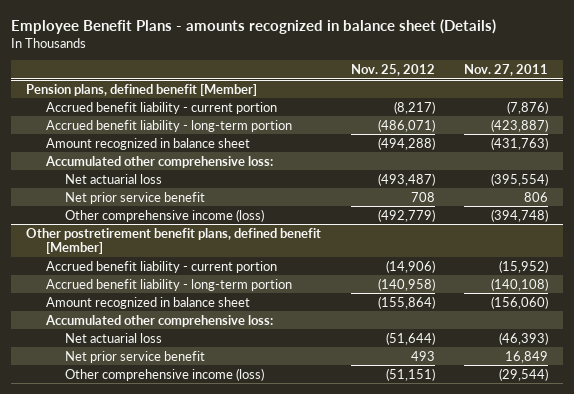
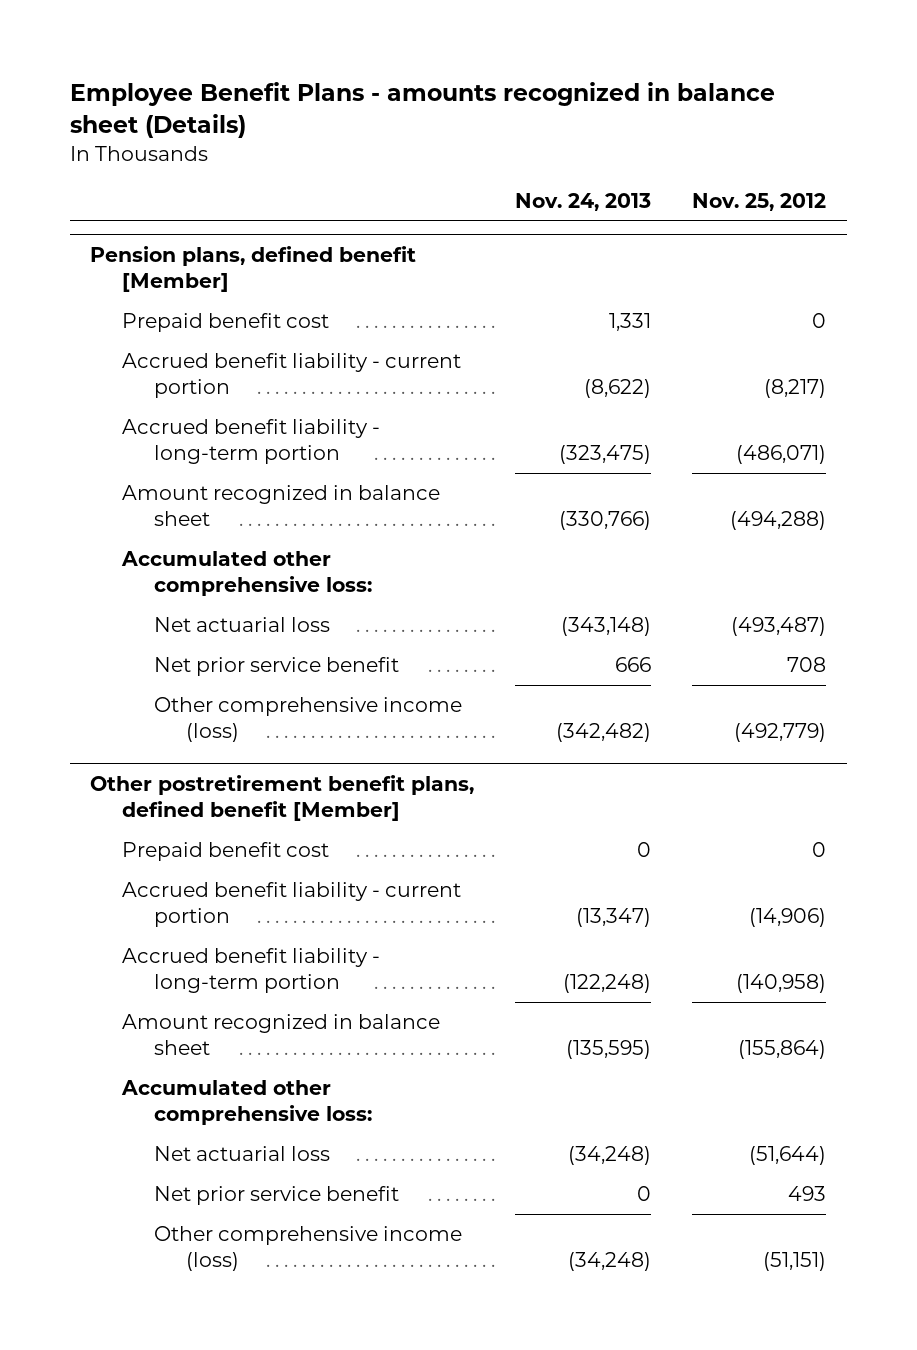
- | Nov. 25, 2012 | Nov. 27, 2011
+ | Nov. 24, 2013 | Nov. 25, 2012
@ Pension plans, defined benefit [Member]
+ Prepaid benefit cost | 1,331 | 0
@ Other postretirement benefit plans, defined benefit [Member]
+ Prepaid benefit cost | 0 | 0

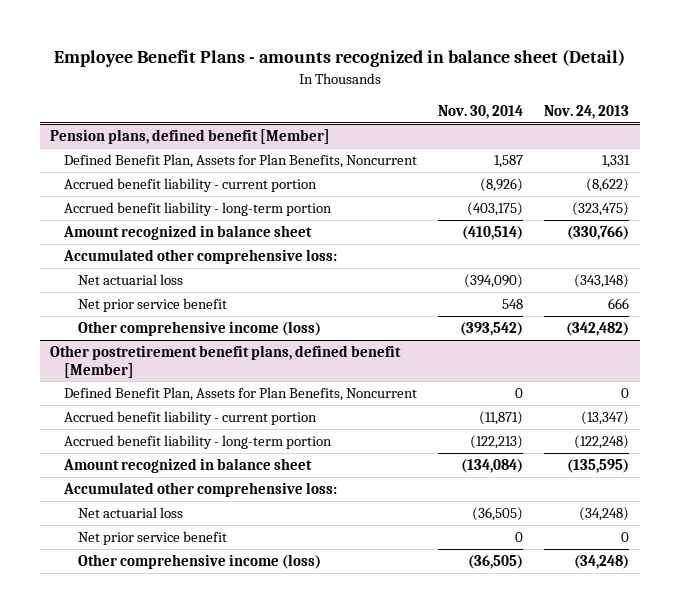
- Employee Benefit Plans - amounts recognized in balance sheet (Details)
+ Employee Benefit Plans - amounts recognized in balance sheet (Detail)
- | Nov. 24, 2013 | Nov. 25, 2012
+ | Nov. 30, 2014 | Nov. 24, 2013
@ Pension plans, defined benefit [Member]
- Prepaid benefit cost | 1,331 | 0
+ Defined Benefit Plan, Assets for Plan Benefits, Noncurrent | 1,587 | 1,331
@ Other postretirement benefit plans, defined benefit [Member]
- Prepaid benefit cost | 0 | 0
+ Defined Benefit Plan, Assets for Plan Benefits, Noncurrent | 0 | 0

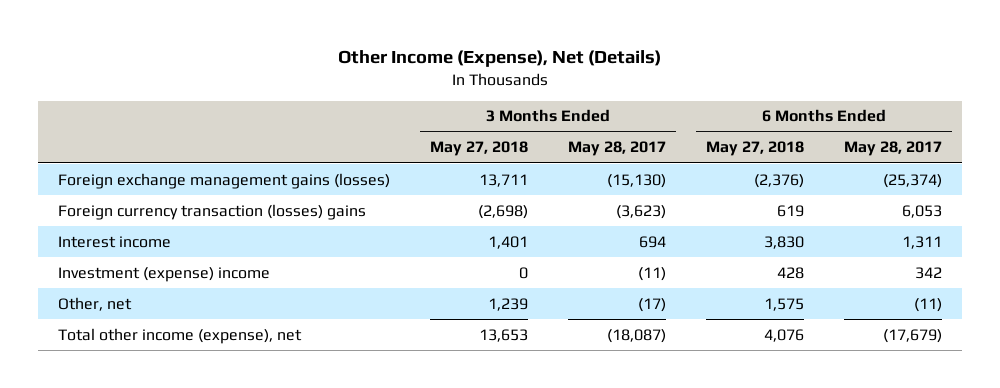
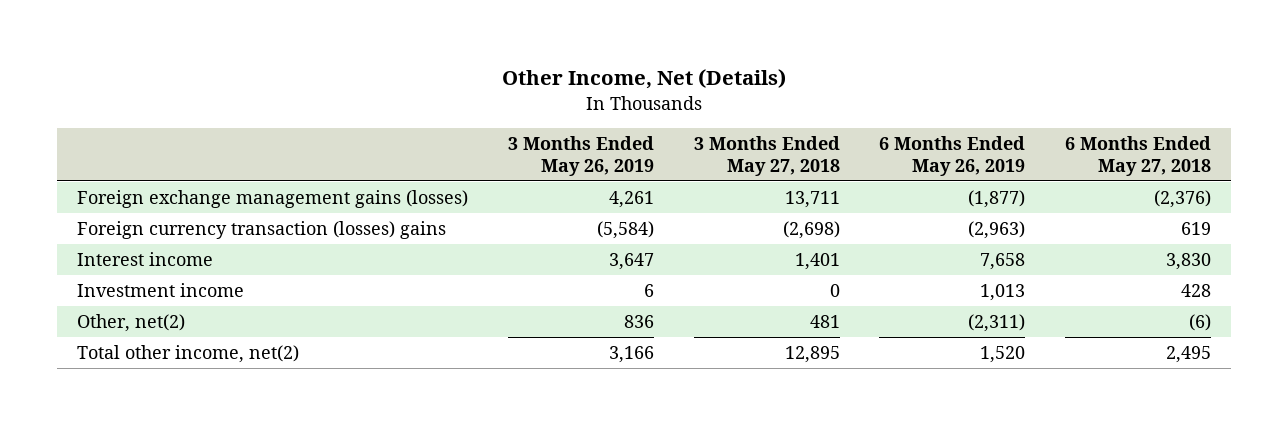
- Other Income (Expense), Net (Details)
+ Other Income, Net (Details)
- | 3 Months Ended May 27, 2018 | 3 Months Ended May 28, 2017 | 6 Months Ended May 27, 2018 | 6 Months Ended May 28, 2017
+ | 3 Months Ended May 26, 2019 | 3 Months Ended May 27, 2018 | 6 Months Ended May 26, 2019 | 6 Months Ended May 27, 2018
- Investment (expense) income | 0 | (11) | 428 | 342
- Other, net | 1,239 | (17) | 1,575 | (11)
- Total other income (expense), net | 13,653 | (18,087) | 4,076 | (17,679)
+ Investment income | 6 | 0 | 1,013 | 428
+ Other, net(2) | 836 | 481 | (2,311) | (6)
+ Total other income, net(2) | 3,166 | 12,895 | 1,520 | 2,495

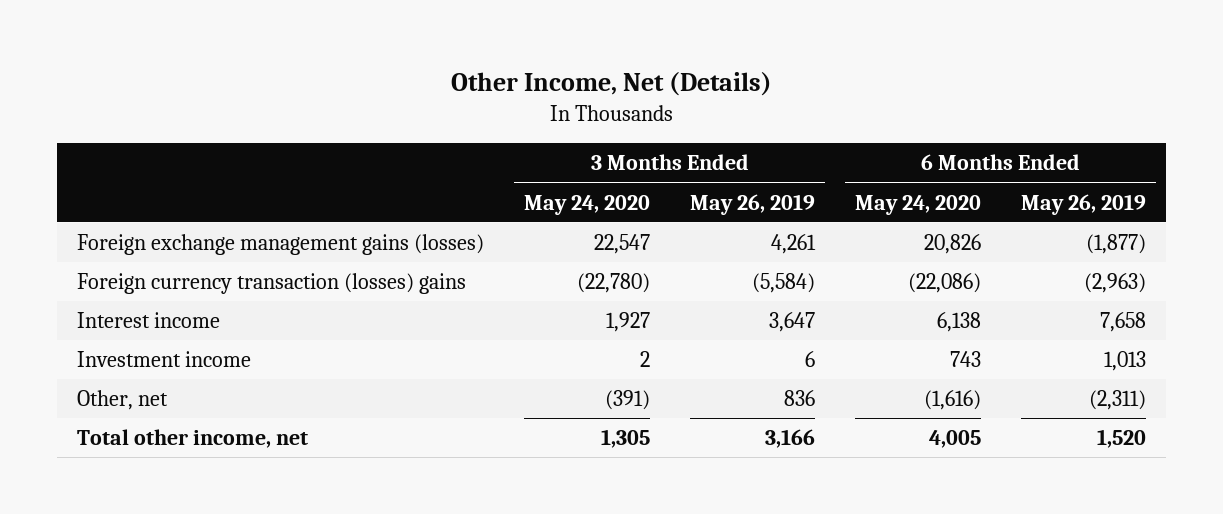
- | 3 Months Ended May 26, 2019 | 3 Months Ended May 27, 2018 | 6 Months Ended May 26, 2019 | 6 Months Ended May 27, 2018
+ | 3 Months Ended May 24, 2020 | 3 Months Ended May 26, 2019 | 6 Months Ended May 24, 2020 | 6 Months Ended May 26, 2019
- Other, net(2) | 836 | 481 | (2,311) | (6)
- Total other income, net(2) | 3,166 | 12,895 | 1,520 | 2,495
+ Other, net | (391) | 836 | (1,616) | (2,311)
+ Total other income, net | 1,305 | 3,166 | 4,005 | 1,520

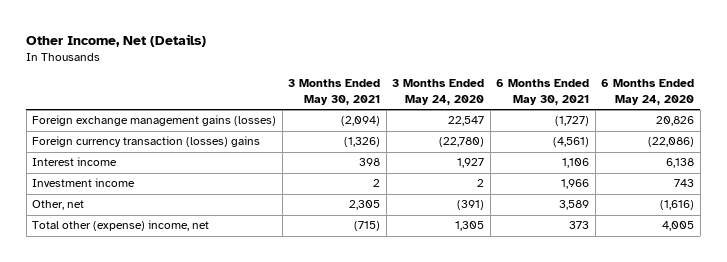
- | 3 Months Ended May 24, 2020 | 3 Months Ended May 26, 2019 | 6 Months Ended May 24, 2020 | 6 Months Ended May 26, 2019
+ | 3 Months Ended May 30, 2021 | 3 Months Ended May 24, 2020 | 6 Months Ended May 30, 2021 | 6 Months Ended May 24, 2020
- Total other income, net | 1,305 | 3,166 | 4,005 | 1,520
+ Total other (expense) income, net | (715) | 1,305 | 373 | 4,005

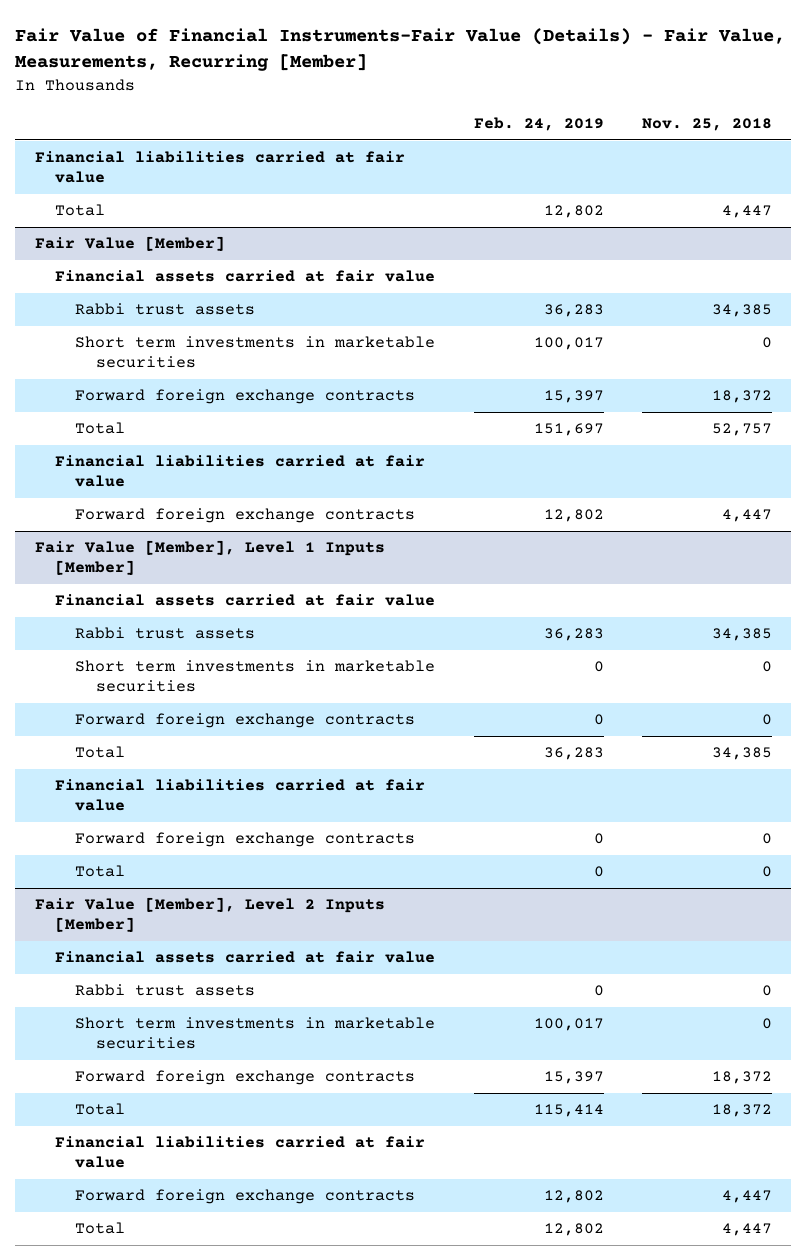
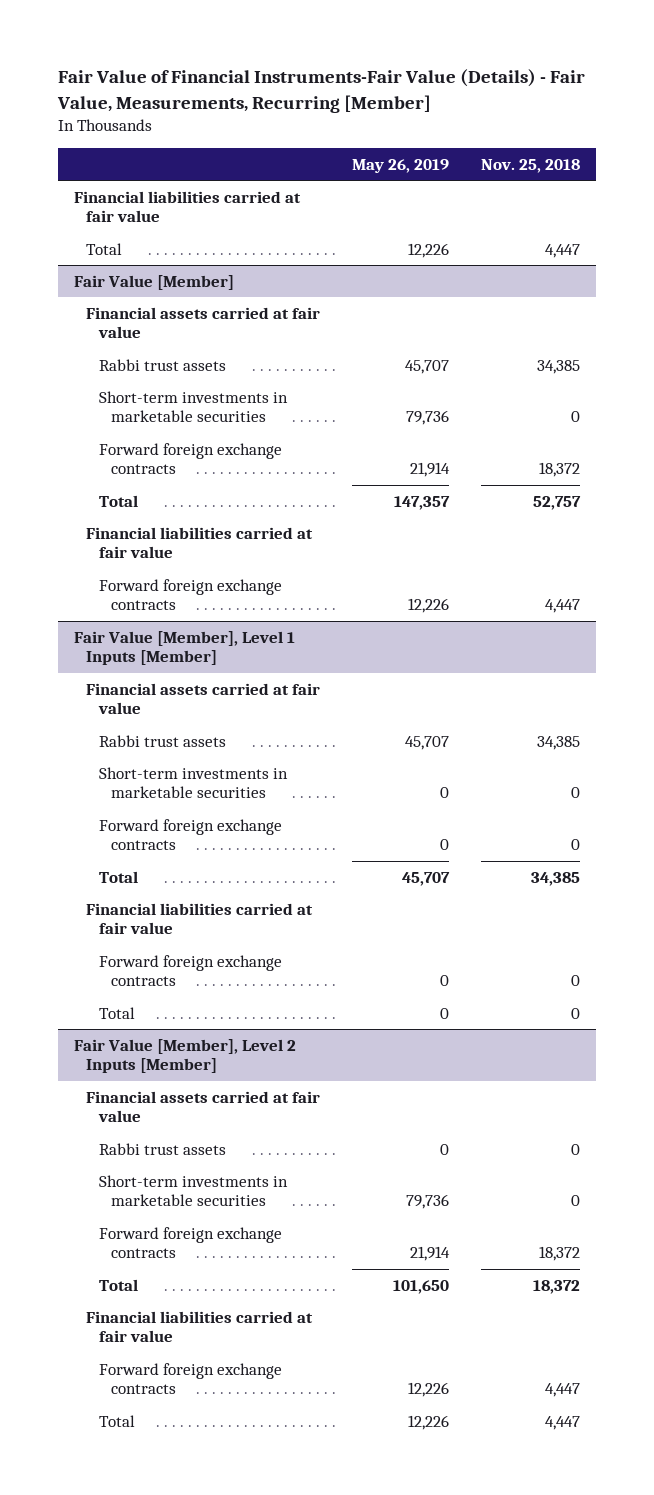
- | Feb. 24, 2019 | Nov. 25, 2018
+ | May 26, 2019 | Nov. 25, 2018
@ Fair Value [Member]
- Short term investments in marketable securities | 100,017 | 0
+ Short-term investments in marketable securities | 79,736 | 0
@ Fair Value [Member], Level 1 Inputs [Member]
- Short term investments in marketable securities | 0 | 0
+ Short-term investments in marketable securities | 0 | 0
@ Fair Value [Member], Level 2 Inputs [Member]
- Short term investments in marketable securities | 100,017 | 0
+ Short-term investments in marketable securities | 79,736 | 0

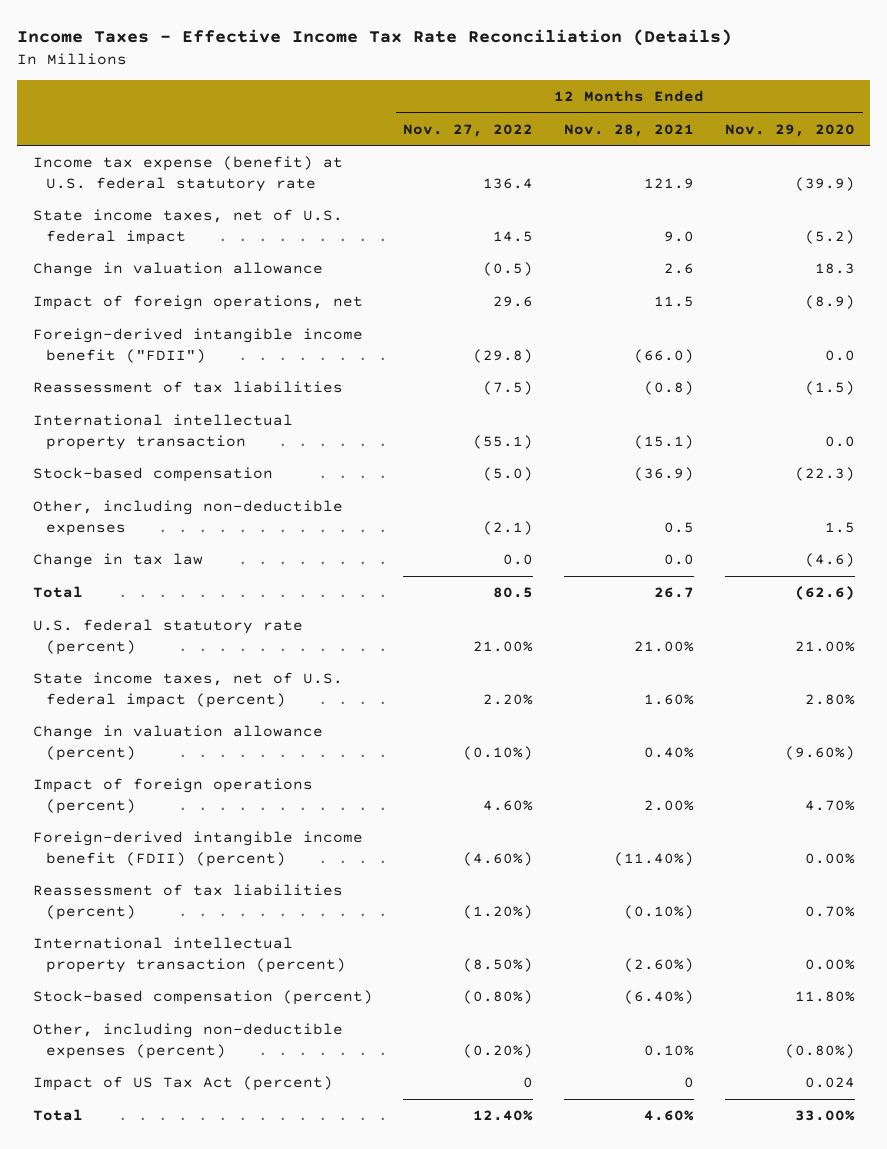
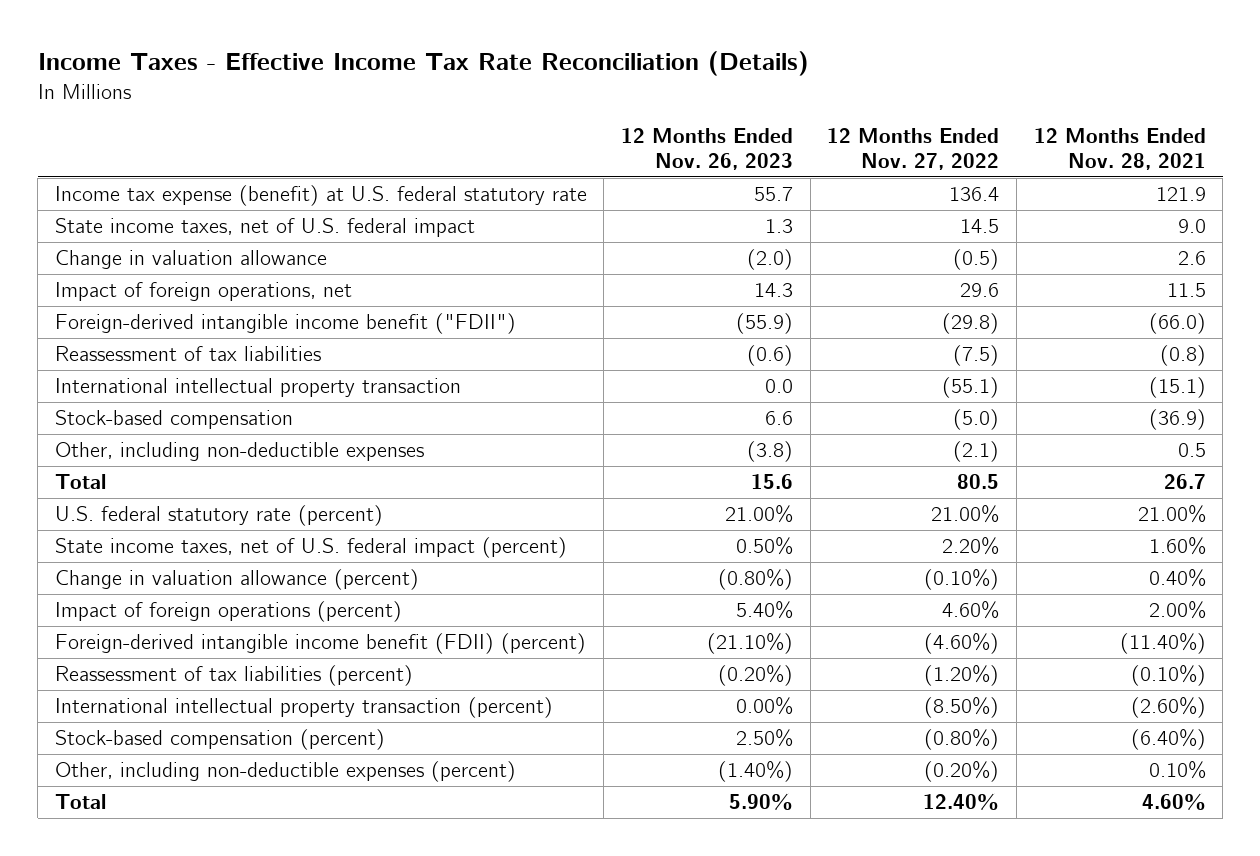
- | 12 Months Ended Nov. 27, 2022 | 12 Months Ended Nov. 28, 2021 | 12 Months Ended Nov. 29, 2020
+ | 12 Months Ended Nov. 26, 2023 | 12 Months Ended Nov. 27, 2022 | 12 Months Ended Nov. 28, 2021
- Change in tax law | 0.0 | 0.0 | (4.6)
- Impact of US Tax Act (percent) | 0 | 0 | 0.024

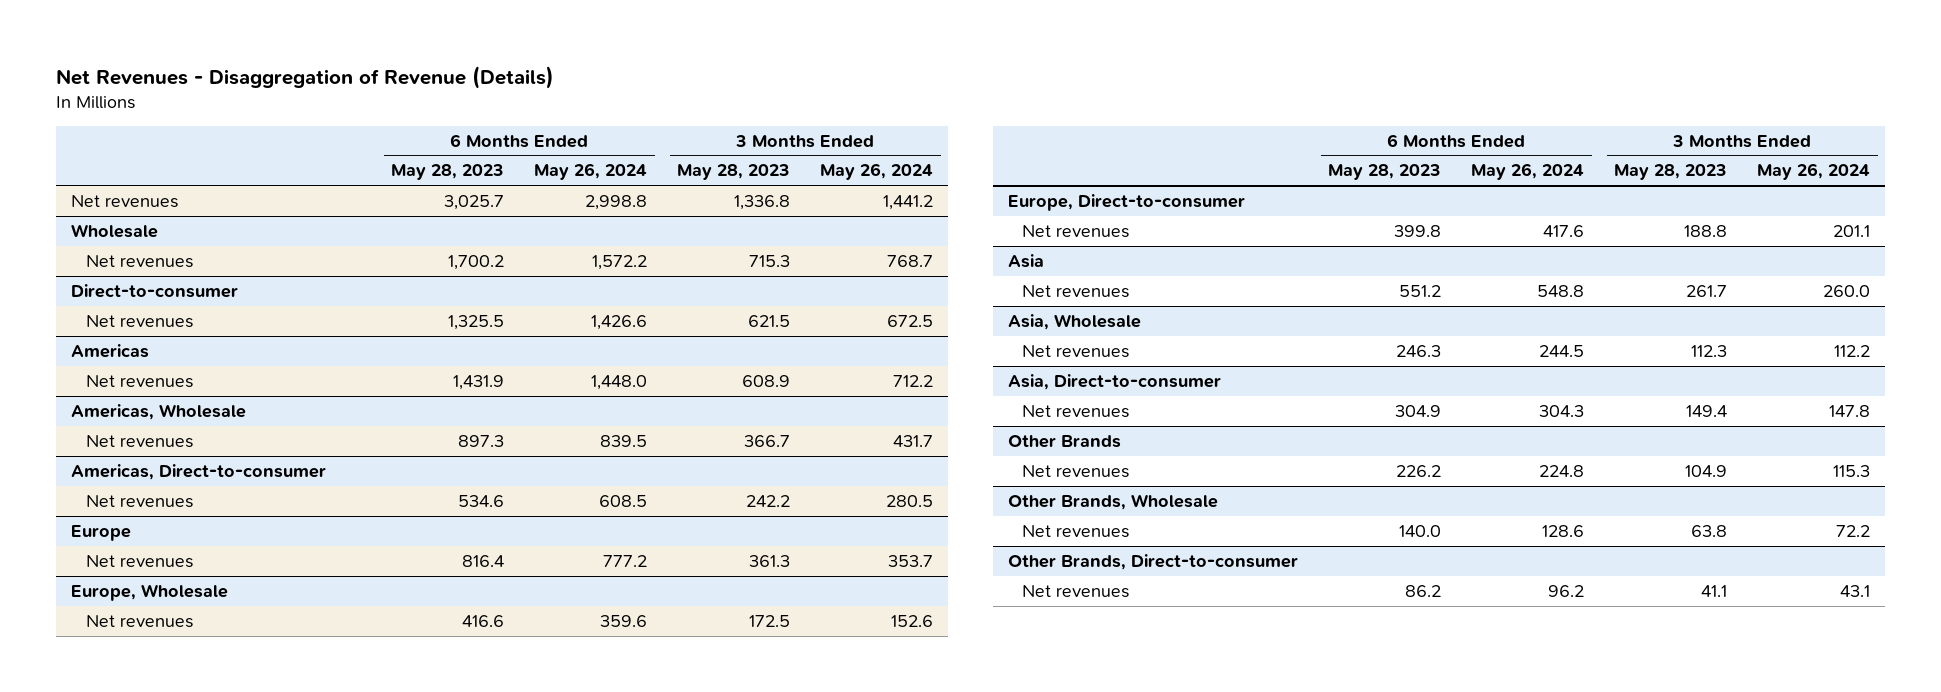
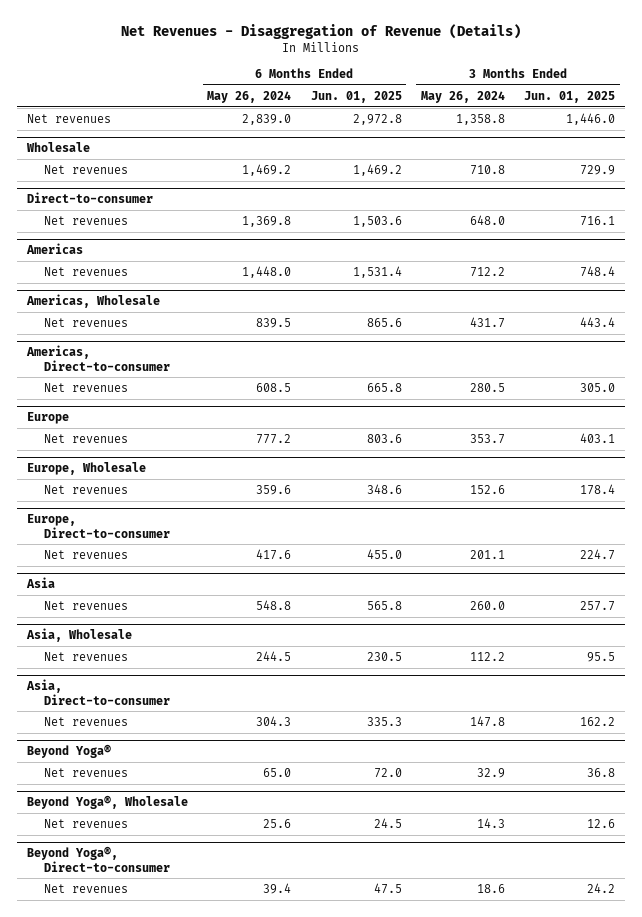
- | 6 Months Ended May 28, 2023 | 6 Months Ended May 26, 2024 | 3 Months Ended May 28, 2023 | 3 Months Ended May 26, 2024
+ | 6 Months Ended May 26, 2024 | 6 Months Ended Jun. 01, 2025 | 3 Months Ended May 26, 2024 | 3 Months Ended Jun. 01, 2025
- Net revenues | 3,025.7 | 2,998.8 | 1,336.8 | 1,441.2
+ Net revenues | 2,839.0 | 2,972.8 | 1,358.8 | 1,446.0
@ Wholesale
- Net revenues | 1,700.2 | 1,572.2 | 715.3 | 768.7
+ Net revenues | 1,469.2 | 1,469.2 | 710.8 | 729.9
@ Direct-to-consumer
- Net revenues | 1,325.5 | 1,426.6 | 621.5 | 672.5
+ Net revenues | 1,369.8 | 1,503.6 | 648.0 | 716.1
- Other Brands
- Net revenues | 226.2 | 224.8 | 104.9 | 115.3
- Other Brands, Wholesale
- Net revenues | 140.0 | 128.6 | 63.8 | 72.2
- Other Brands, Direct-to-consumer
- Net revenues | 86.2 | 96.2 | 41.1 | 43.1
+ Beyond Yoga®
+ Net revenues | 65.0 | 72.0 | 32.9 | 36.8
+ Beyond Yoga®, Wholesale
+ Net revenues | 25.6 | 24.5 | 14.3 | 12.6
+ Beyond Yoga®, Direct-to-consumer
+ Net revenues | 39.4 | 47.5 | 18.6 | 24.2

